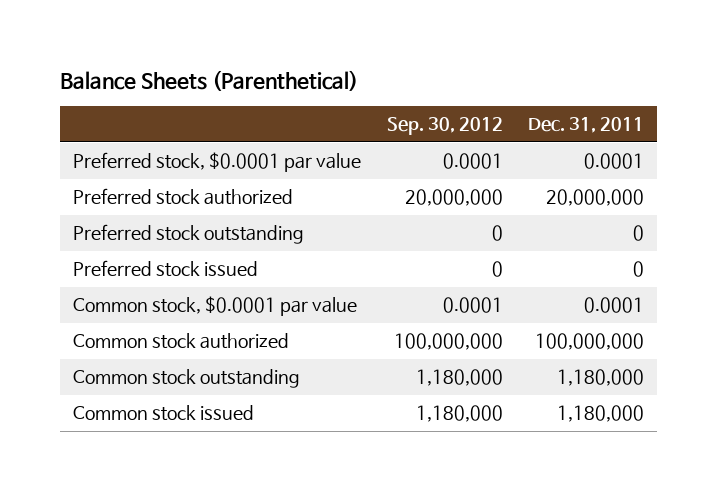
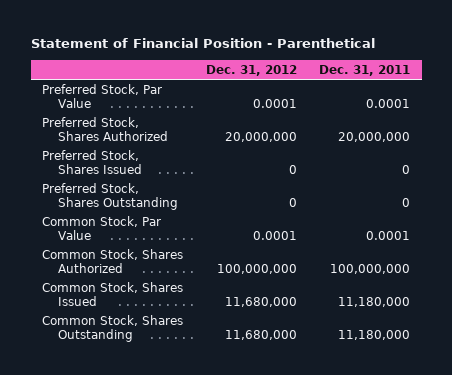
- Balance Sheets (Parenthetical)
+ Statement of Financial Position - Parenthetical
- | Sep. 30, 2012 | Dec. 31, 2011
+ | Dec. 31, 2012 | Dec. 31, 2011
- Preferred stock, $0.0001 par value | 0.0001 | 0.0001
- Preferred stock authorized | 20,000,000 | 20,000,000
- Preferred stock outstanding | 0 | 0
- Preferred stock issued | 0 | 0
- Common stock, $0.0001 par value | 0.0001 | 0.0001
- Common stock authorized | 100,000,000 | 100,000,000
- Common stock outstanding | 1,180,000 | 1,180,000
- Common stock issued | 1,180,000 | 1,180,000
+ Preferred Stock, Par Value | 0.0001 | 0.0001
+ Preferred Stock, Shares Authorized | 20,000,000 | 20,000,000
+ Preferred Stock, Shares Issued | 0 | 0
+ Preferred Stock, Shares Outstanding | 0 | 0
+ Common Stock, Par Value | 0.0001 | 0.0001
+ Common Stock, Shares Authorized | 100,000,000 | 100,000,000
+ Common Stock, Shares Issued | 11,680,000 | 11,180,000
+ Common Stock, Shares Outstanding | 11,680,000 | 11,180,000

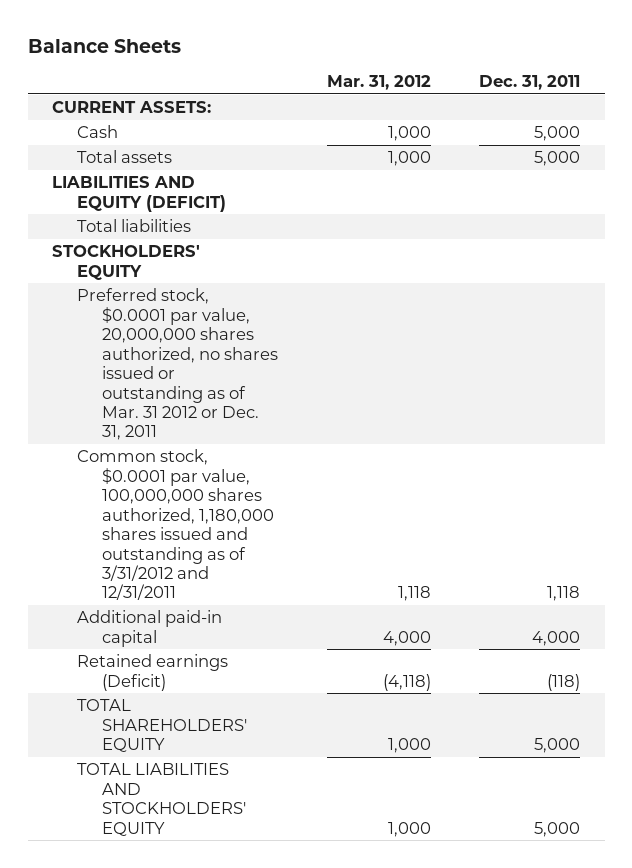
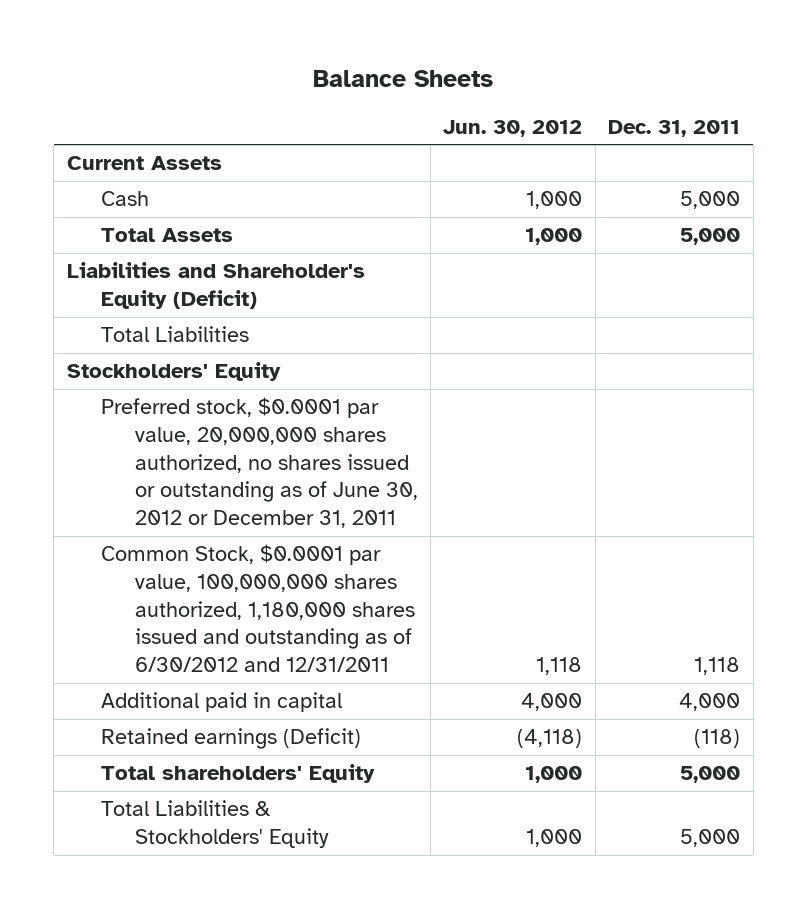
- | Mar. 31, 2012 | Dec. 31, 2011
+ | Jun. 30, 2012 | Dec. 31, 2011
- CURRENT ASSETS:
+ Current Assets
- Total assets | 1,000 | 5,000
- LIABILITIES AND EQUITY (DEFICIT)
- Total liabilities
- STOCKHOLDERS' EQUITY
- Preferred stock, $0.0001 par value, 20,000,000 shares authorized, no shares issued or outstanding as of Mar. 31 2012 or Dec. 31, 2011
- Common stock, $0.0001 par value, 100,000,000 shares authorized, 1,180,000 shares issued and outstanding as of 3/31/2012 and 12/31/2011 | 1,118 | 1,118
- Additional paid-in capital | 4,000 | 4,000
+ Total Assets | 1,000 | 5,000
+ Liabilities and Shareholder's Equity (Deficit)
+ Total Liabilities
+ Stockholders' Equity
+ Preferred stock, $0.0001 par value, 20,000,000 shares authorized, no shares issued or outstanding as of June 30, 2012 or December 31, 2011
+ Common Stock, $0.0001 par value, 100,000,000 shares authorized, 1,180,000 shares issued and outstanding as of 6/30/2012 and 12/31/2011 | 1,118 | 1,118
+ Additional paid in capital | 4,000 | 4,000
- TOTAL SHAREHOLDERS' EQUITY | 1,000 | 5,000
- TOTAL LIABILITIES AND STOCKHOLDERS' EQUITY | 1,000 | 5,000
+ Total shareholders' Equity | 1,000 | 5,000
+ Total Liabilities & Stockholders' Equity | 1,000 | 5,000

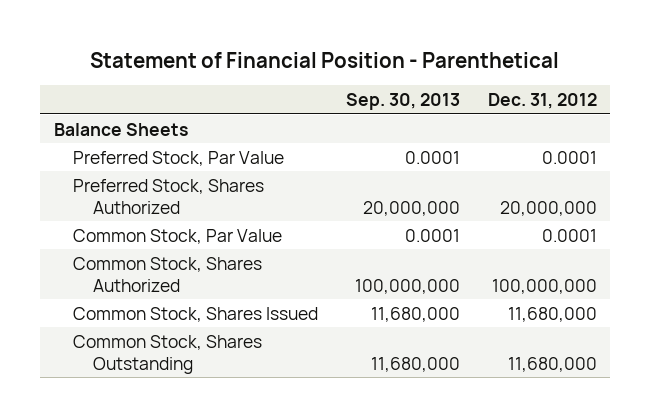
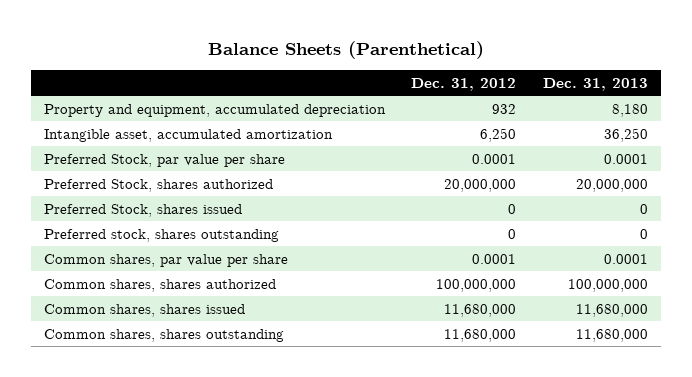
- Statement of Financial Position - Parenthetical
+ Balance Sheets (Parenthetical)
- | Sep. 30, 2013 | Dec. 31, 2012
+ | Dec. 31, 2012 | Dec. 31, 2013
- Balance Sheets
- Preferred Stock, Par Value | 0.0001 | 0.0001
- Preferred Stock, Shares Authorized | 20,000,000 | 20,000,000
- Common Stock, Par Value | 0.0001 | 0.0001
- Common Stock, Shares Authorized | 100,000,000 | 100,000,000
- Common Stock, Shares Issued | 11,680,000 | 11,680,000
- Common Stock, Shares Outstanding | 11,680,000 | 11,680,000
+ Property and equipment, accumulated depreciation | 932 | 8,180
+ Intangible asset, accumulated amortization | 6,250 | 36,250
+ Preferred Stock, par value per share | 0.0001 | 0.0001
+ Preferred Stock, shares authorized | 20,000,000 | 20,000,000
+ Preferred Stock, shares issued | 0 | 0
+ Preferred stock, shares outstanding | 0 | 0
+ Common shares, par value per share | 0.0001 | 0.0001
+ Common shares, shares authorized | 100,000,000 | 100,000,000
+ Common shares, shares issued | 11,680,000 | 11,680,000
+ Common shares, shares outstanding | 11,680,000 | 11,680,000

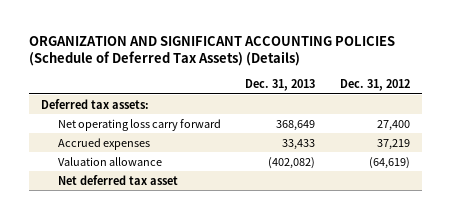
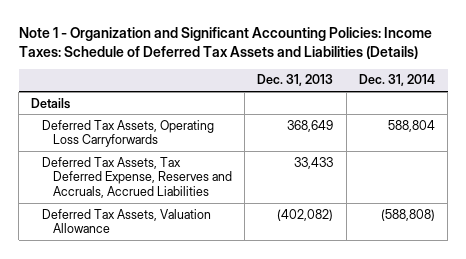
- ORGANIZATION AND SIGNIFICANT ACCOUNTING POLICIES (Schedule of Deferred Tax Assets) (Details)
+ Note 1 - Organization and Significant Accounting Policies: Income Taxes: Schedule of Deferred Tax Assets and Liabilities (Details)
- | Dec. 31, 2013 | Dec. 31, 2012
+ | Dec. 31, 2013 | Dec. 31, 2014
- Deferred tax assets:
- Net operating loss carry forward | 368,649 | 27,400
- Accrued expenses | 33,433 | 37,219
- Valuation allowance | (402,082) | (64,619)
- Net deferred tax asset
+ Details
+ Deferred Tax Assets, Operating Loss Carryforwards | 368,649 | 588,804
+ Deferred Tax Assets, Tax Deferred Expense, Reserves and Accruals, Accrued Liabilities | 33,433 |
+ Deferred Tax Assets, Valuation Allowance | (402,082) | (588,808)

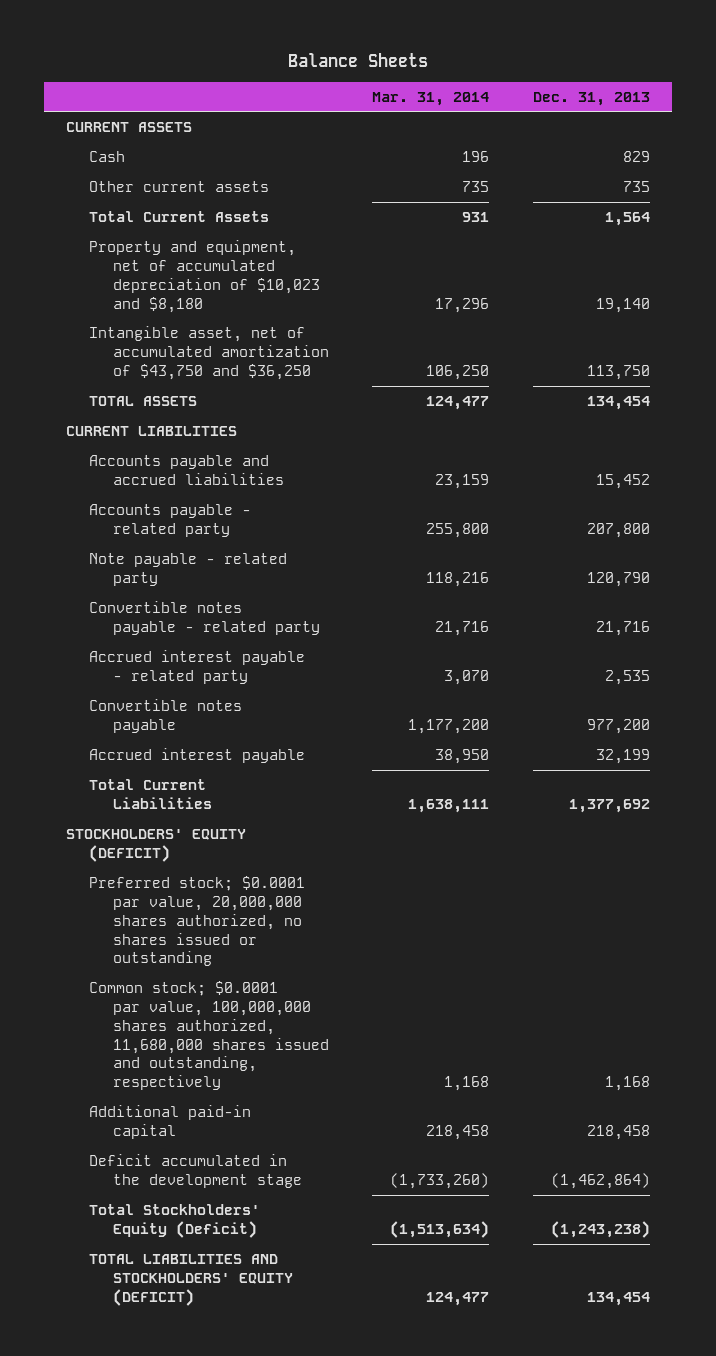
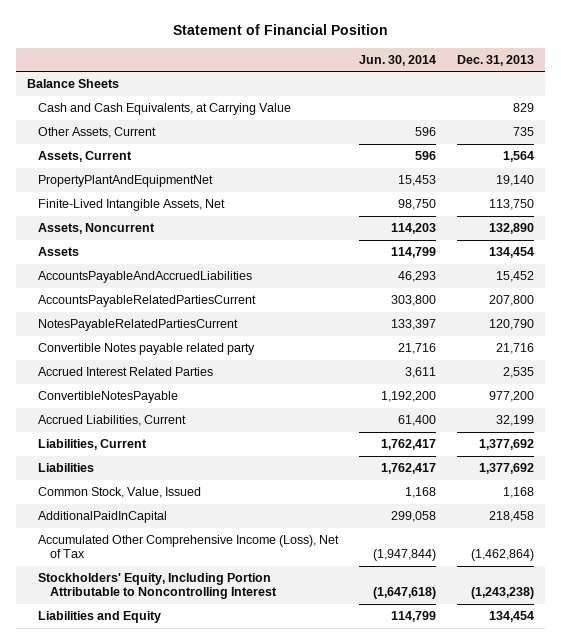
- Balance Sheets
+ Statement of Financial Position
- | Mar. 31, 2014 | Dec. 31, 2013
+ | Jun. 30, 2014 | Dec. 31, 2013
- CURRENT ASSETS
- Cash | 196 | 829
- Other current assets | 735 | 735
- Total Current Assets | 931 | 1,564
- Property and equipment, net of accumulated depreciation of $10,023 and $8,180 | 17,296 | 19,140
- Intangible asset, net of accumulated amortization of $43,750 and $36,250 | 106,250 | 113,750
- TOTAL ASSETS | 124,477 | 134,454
- CURRENT LIABILITIES
- Accounts payable and accrued liabilities | 23,159 | 15,452
- Accounts payable - related party | 255,800 | 207,800
- Note payable - related party | 118,216 | 120,790
- Convertible notes payable - related party | 21,716 | 21,716
- Accrued interest payable - related party | 3,070 | 2,535
- Convertible notes payable | 1,177,200 | 977,200
- Accrued interest payable | 38,950 | 32,199
- Total Current Liabilities | 1,638,111 | 1,377,692
- STOCKHOLDERS' EQUITY (DEFICIT)
- Preferred stock; $0.0001 par value, 20,000,000 shares authorized, no shares issued or outstanding
- Common stock; $0.0001 par value, 100,000,000 shares authorized, 11,680,000 shares issued and outstanding, respectively | 1,168 | 1,168
- Additional paid-in capital | 218,458 | 218,458
- Deficit accumulated in the development stage | (1,733,260) | (1,462,864)
- Total Stockholders' Equity (Deficit) | (1,513,634) | (1,243,238)
- TOTAL LIABILITIES AND STOCKHOLDERS' EQUITY (DEFICIT) | 124,477 | 134,454
+ Balance Sheets
+ Cash and Cash Equivalents, at Carrying Value | | 829
+ Other Assets, Current | 596 | 735
+ Assets, Current | 596 | 1,564
+ PropertyPlantAndEquipmentNet | 15,453 | 19,140
+ Finite-Lived Intangible Assets, Net | 98,750 | 113,750
+ Assets, Noncurrent | 114,203 | 132,890
+ Assets | 114,799 | 134,454
+ AccountsPayableAndAccruedLiabilities | 46,293 | 15,452
+ AccountsPayableRelatedPartiesCurrent | 303,800 | 207,800
+ NotesPayableRelatedPartiesCurrent | 133,397 | 120,790
+ Convertible Notes payable related party | 21,716 | 21,716
+ Accrued Interest Related Parties | 3,611 | 2,535
+ ConvertibleNotesPayable | 1,192,200 | 977,200
+ Accrued Liabilities, Current | 61,400 | 32,199
+ Liabilities, Current | 1,762,417 | 1,377,692
+ Liabilities | 1,762,417 | 1,377,692
+ Common Stock, Value, Issued | 1,168 | 1,168
+ AdditionalPaidInCapital | 299,058 | 218,458
+ Accumulated Other Comprehensive Income (Loss), Net of Tax | (1,947,844) | (1,462,864)
+ Stockholders' Equity, Including Portion Attributable to Noncontrolling Interest | (1,647,618) | (1,243,238)
+ Liabilities and Equity | 114,799 | 134,454

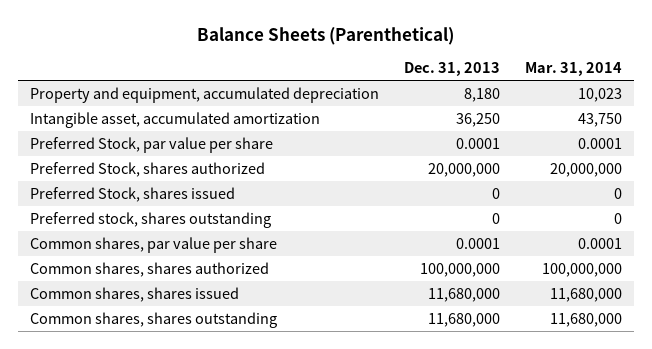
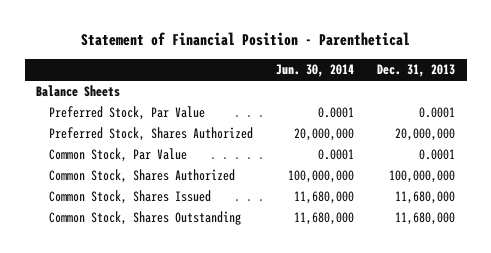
- Balance Sheets (Parenthetical)
+ Statement of Financial Position - Parenthetical
- | Dec. 31, 2013 | Mar. 31, 2014
+ | Jun. 30, 2014 | Dec. 31, 2013
- Property and equipment, accumulated depreciation | 8,180 | 10,023
- Intangible asset, accumulated amortization | 36,250 | 43,750
- Preferred Stock, par value per share | 0.0001 | 0.0001
- Preferred Stock, shares authorized | 20,000,000 | 20,000,000
- Preferred Stock, shares issued | 0 | 0
- Preferred stock, shares outstanding | 0 | 0
- Common shares, par value per share | 0.0001 | 0.0001
- Common shares, shares authorized | 100,000,000 | 100,000,000
- Common shares, shares issued | 11,680,000 | 11,680,000
- Common shares, shares outstanding | 11,680,000 | 11,680,000
+ Balance Sheets
+ Preferred Stock, Par Value | 0.0001 | 0.0001
+ Preferred Stock, Shares Authorized | 20,000,000 | 20,000,000
+ Common Stock, Par Value | 0.0001 | 0.0001
+ Common Stock, Shares Authorized | 100,000,000 | 100,000,000
+ Common Stock, Shares Issued | 11,680,000 | 11,680,000
+ Common Stock, Shares Outstanding | 11,680,000 | 11,680,000

